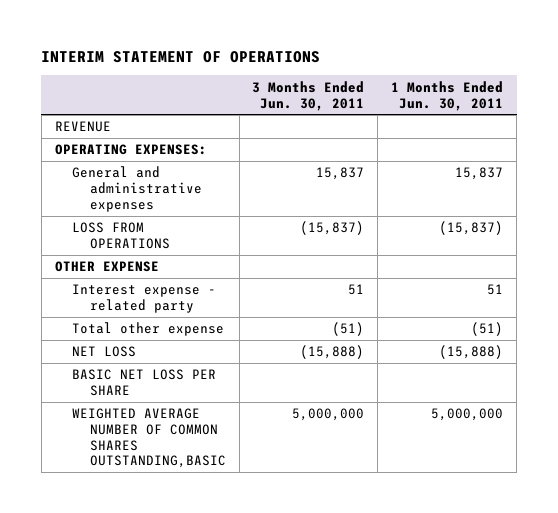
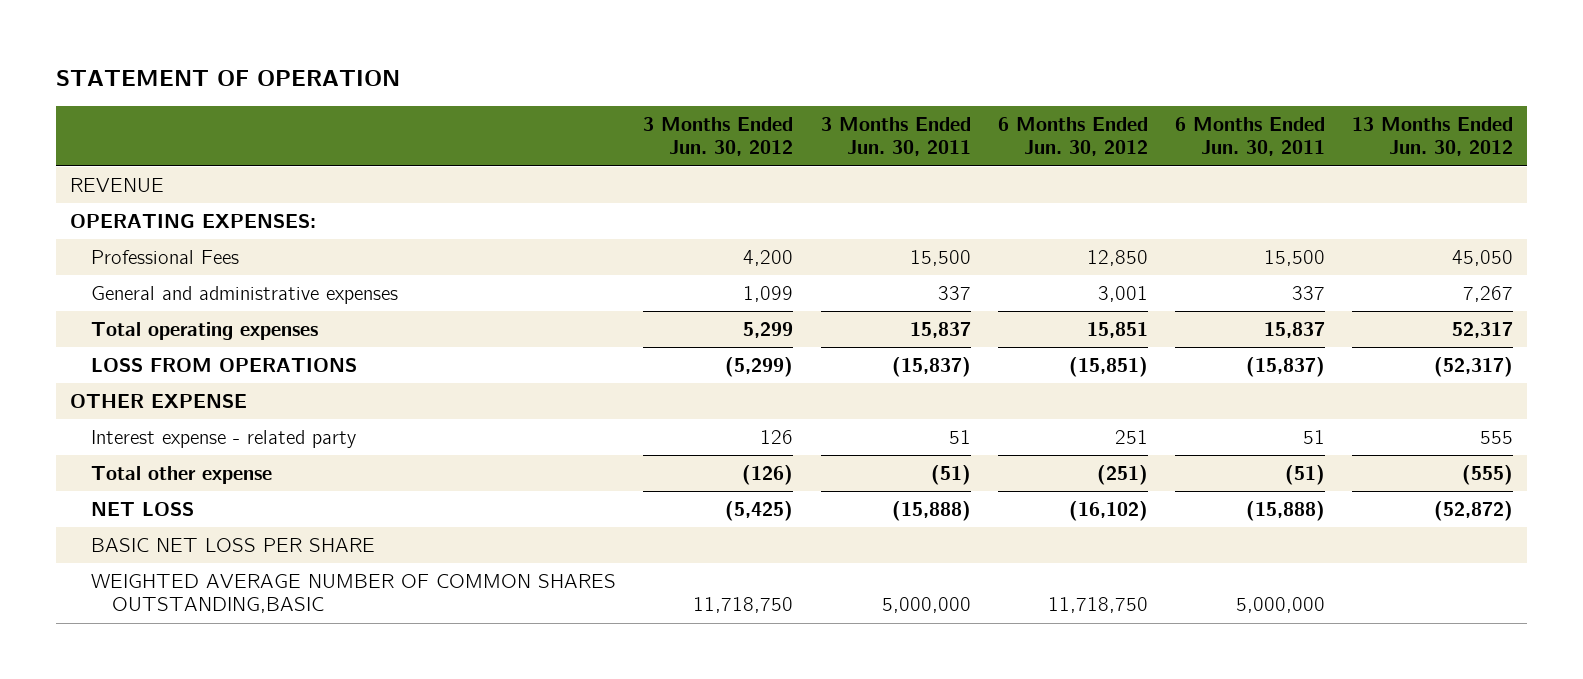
- INTERIM STATEMENT OF OPERATIONS
+ STATEMENT OF OPERATION
- | 3 Months Ended Jun. 30, 2011 | 1 Months Ended Jun. 30, 2011
+ | 3 Months Ended Jun. 30, 2012 | 3 Months Ended Jun. 30, 2011 | 6 Months Ended Jun. 30, 2012 | 6 Months Ended Jun. 30, 2011 | 13 Months Ended Jun. 30, 2012
- General and administrative expenses | 15,837 | 15,837
+ Professional Fees | 4,200 | 15,500 | 12,850 | 15,500 | 45,050
+ General and administrative expenses | 1,099 | 337 | 3,001 | 337 | 7,267
+ Total operating expenses | 5,299 | 15,837 | 15,851 | 15,837 | 52,317

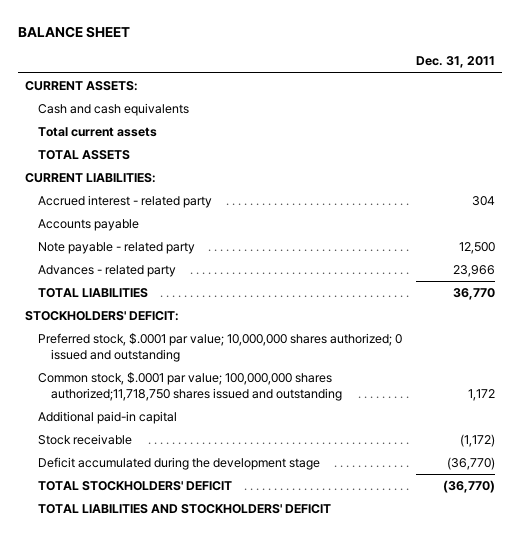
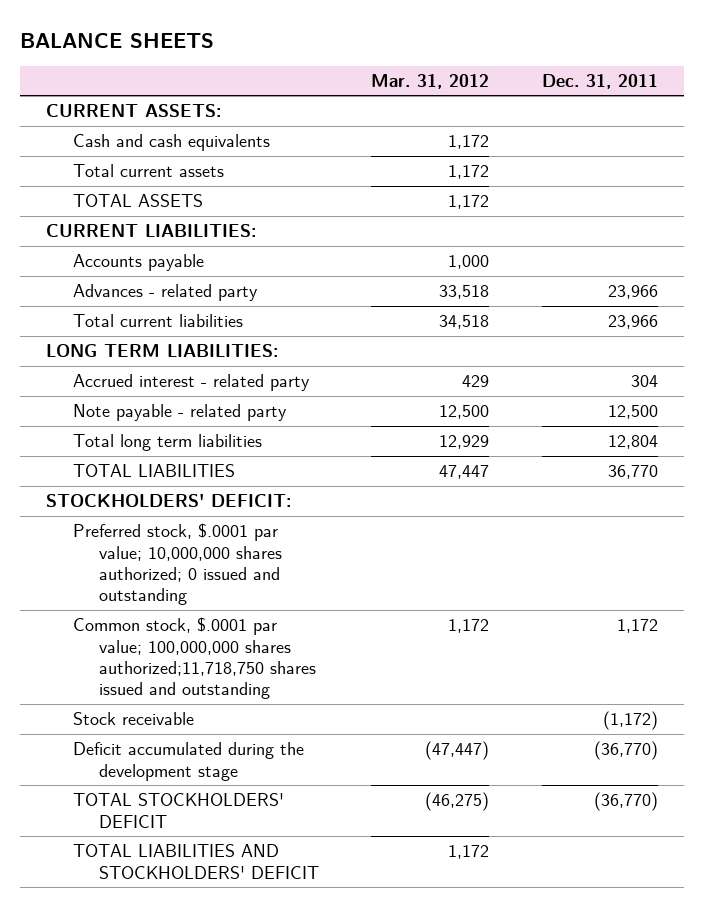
- BALANCE SHEET
+ BALANCE SHEETS
- | Dec. 31, 2011
+ | Mar. 31, 2012 | Dec. 31, 2011
+ Total current liabilities | 34,518 | 23,966
+ LONG TERM LIABILITIES:
moved down: Accrued interest - related party | 429 | 304
moved down: Note payable - related party | 12,500 | 12,500
+ Total long term liabilities | 12,929 | 12,804
- Additional paid-in capital

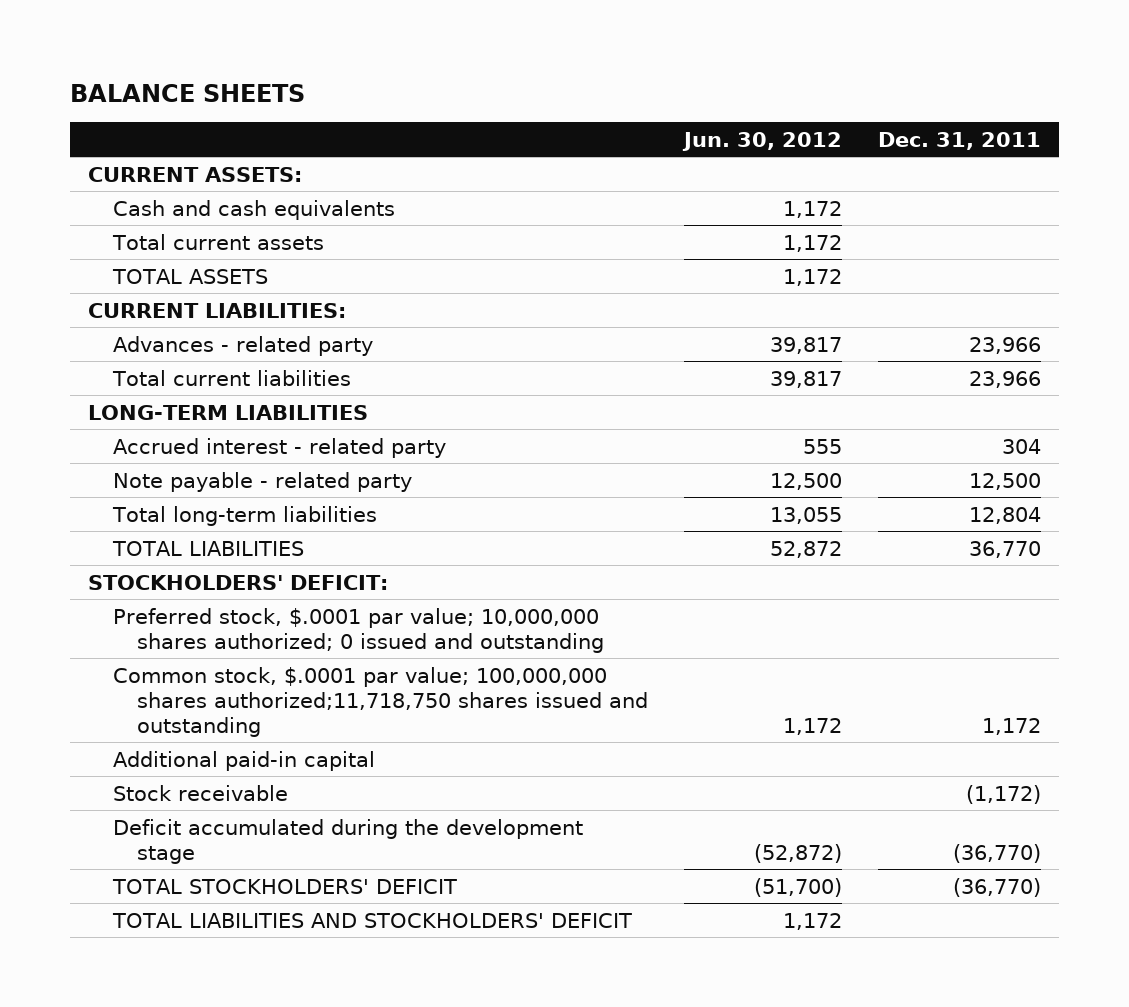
- | Mar. 31, 2012 | Dec. 31, 2011
+ | Jun. 30, 2012 | Dec. 31, 2011
- Accounts payable | 1,000 |
- LONG TERM LIABILITIES:
+ LONG-TERM LIABILITIES
- Total long term liabilities | 12,929 | 12,804
+ Total long-term liabilities | 13,055 | 12,804
+ Additional paid-in capital

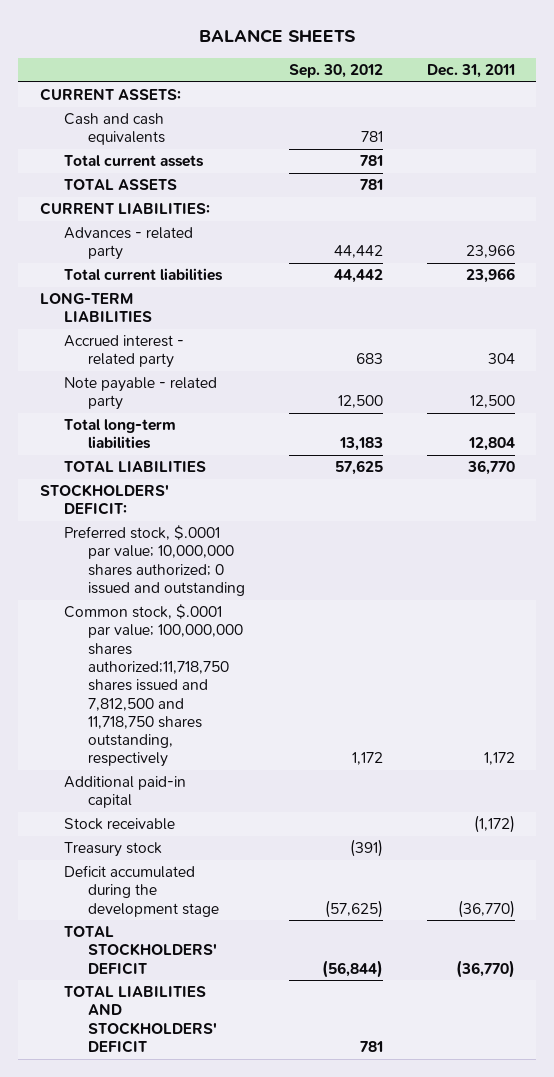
- | Jun. 30, 2012 | Dec. 31, 2011
+ | Sep. 30, 2012 | Dec. 31, 2011
- Common stock, $.0001 par value; 100,000,000 shares authorized;11,718,750 shares issued and outstanding | 1,172 | 1,172
+ Common stock, $.0001 par value; 100,000,000 shares authorized;11,718,750 shares issued and 7,812,500 and 11,718,750 shares outstanding, respectively | 1,172 | 1,172
+ Treasury stock | (391) |

